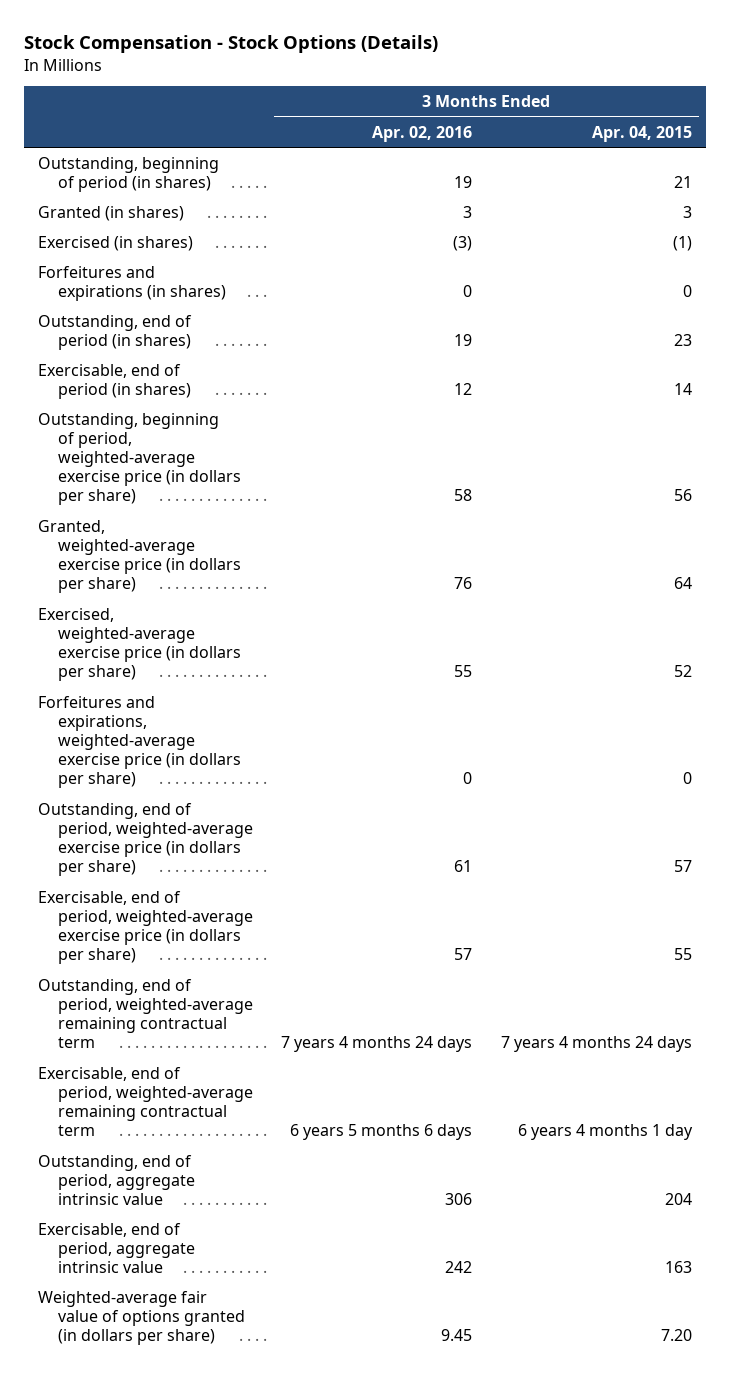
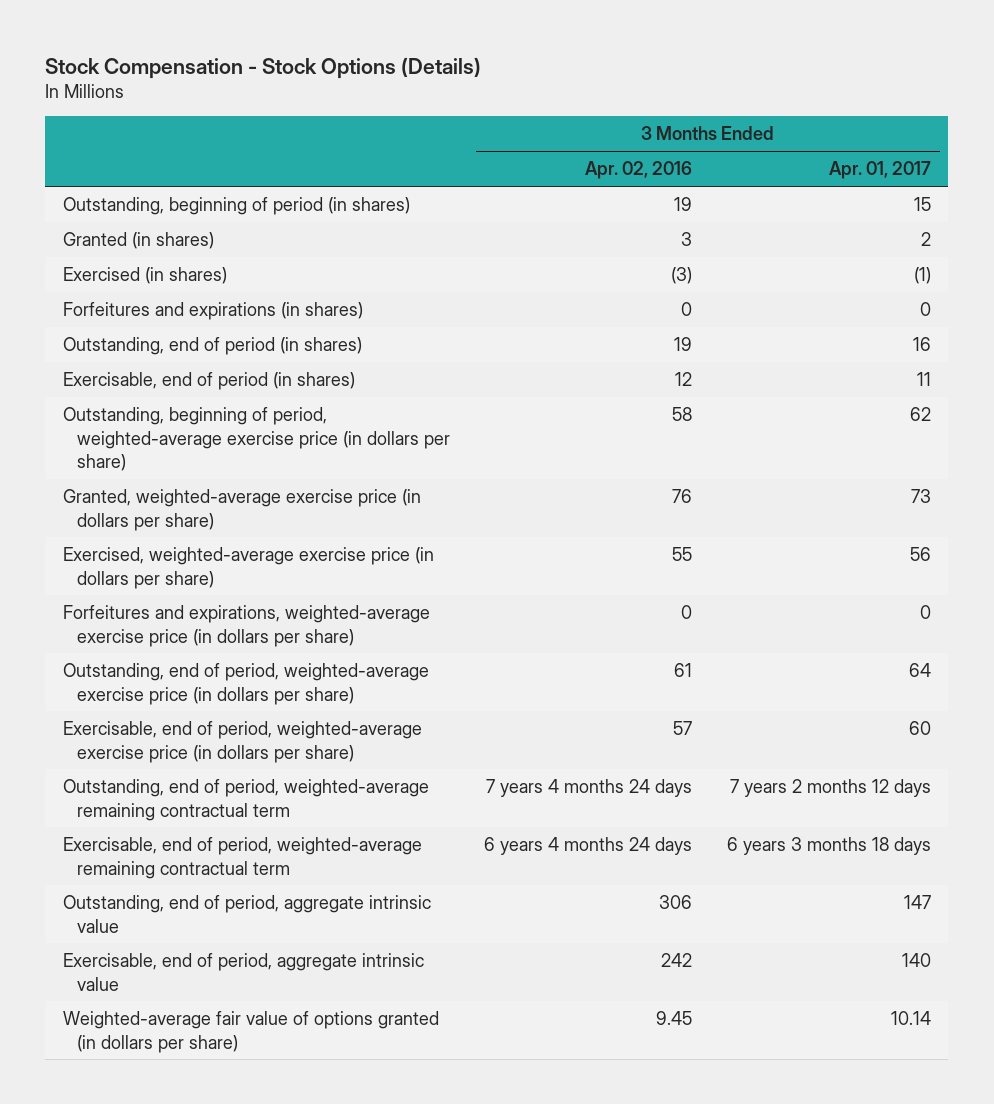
- | 3 Months Ended Apr. 02, 2016 | 3 Months Ended Apr. 04, 2015
+ | 3 Months Ended Apr. 02, 2016 | 3 Months Ended Apr. 01, 2017
- Exercisable, end of period, weighted-average remaining contractual term | 6 years 5 months 6 days | 6 years 4 months 1 day
+ Exercisable, end of period, weighted-average remaining contractual term | 6 years 4 months 24 days | 6 years 3 months 18 days

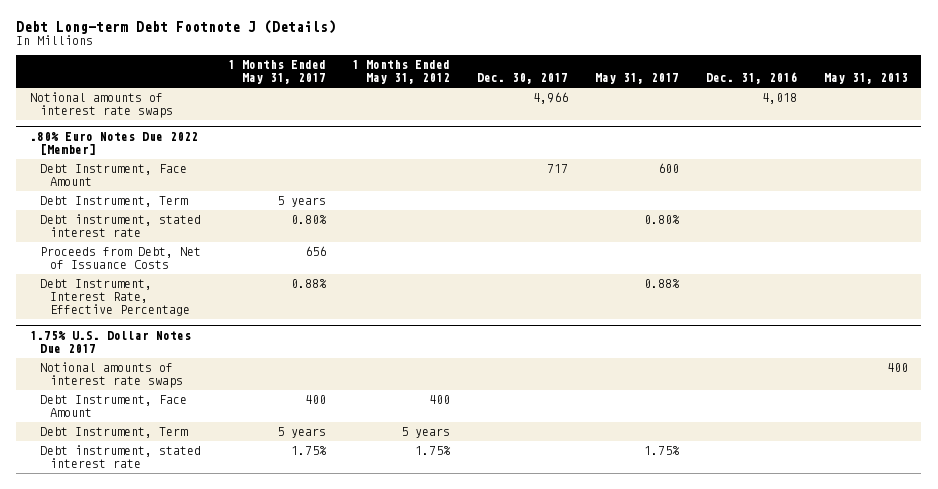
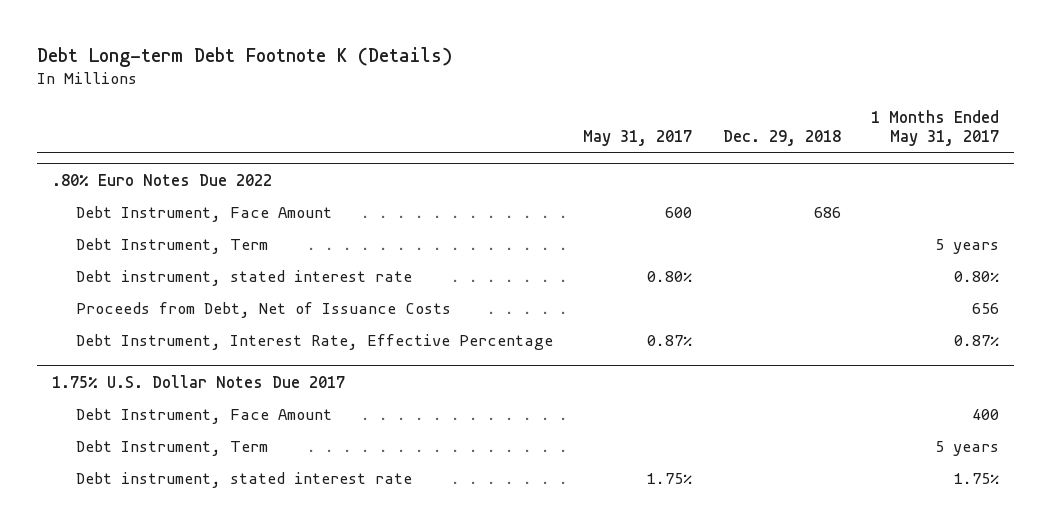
- Debt Long-term Debt Footnote J (Details)
+ Debt Long-term Debt Footnote K (Details)
- | 1 Months Ended May 31, 2017 | 1 Months Ended May 31, 2012 | Dec. 30, 2017 | May 31, 2017 | Dec. 31, 2016 | May 31, 2013
+ | May 31, 2017 | Dec. 29, 2018 | 1 Months Ended May 31, 2017
- Notional amounts of interest rate swaps | | | 4,966 | | 4,018 |
- .80% Euro Notes Due 2022 [Member]
+ .80% Euro Notes Due 2022
- Debt Instrument, Interest Rate, Effective Percentage | 0.88% | | | 0.88% | |
+ Debt Instrument, Interest Rate, Effective Percentage | 0.87% | | 0.87%
@ 1.75% U.S. Dollar Notes Due 2017
- Notional amounts of interest rate swaps | | | | | | 400

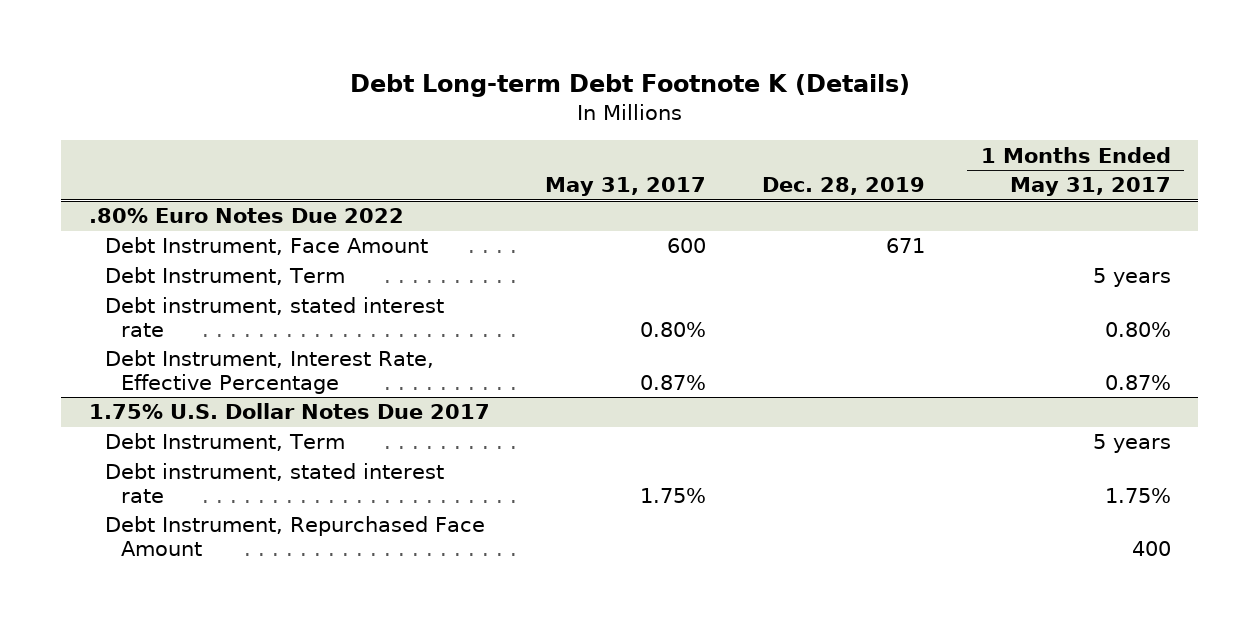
- | May 31, 2017 | Dec. 29, 2018 | 1 Months Ended May 31, 2017
+ | May 31, 2017 | Dec. 28, 2019 | 1 Months Ended May 31, 2017
@ .80% Euro Notes Due 2022
- Proceeds from Debt, Net of Issuance Costs | | | 656
@ 1.75% U.S. Dollar Notes Due 2017
- Debt Instrument, Face Amount | | | 400
+ Debt Instrument, Repurchased Face Amount | | | 400

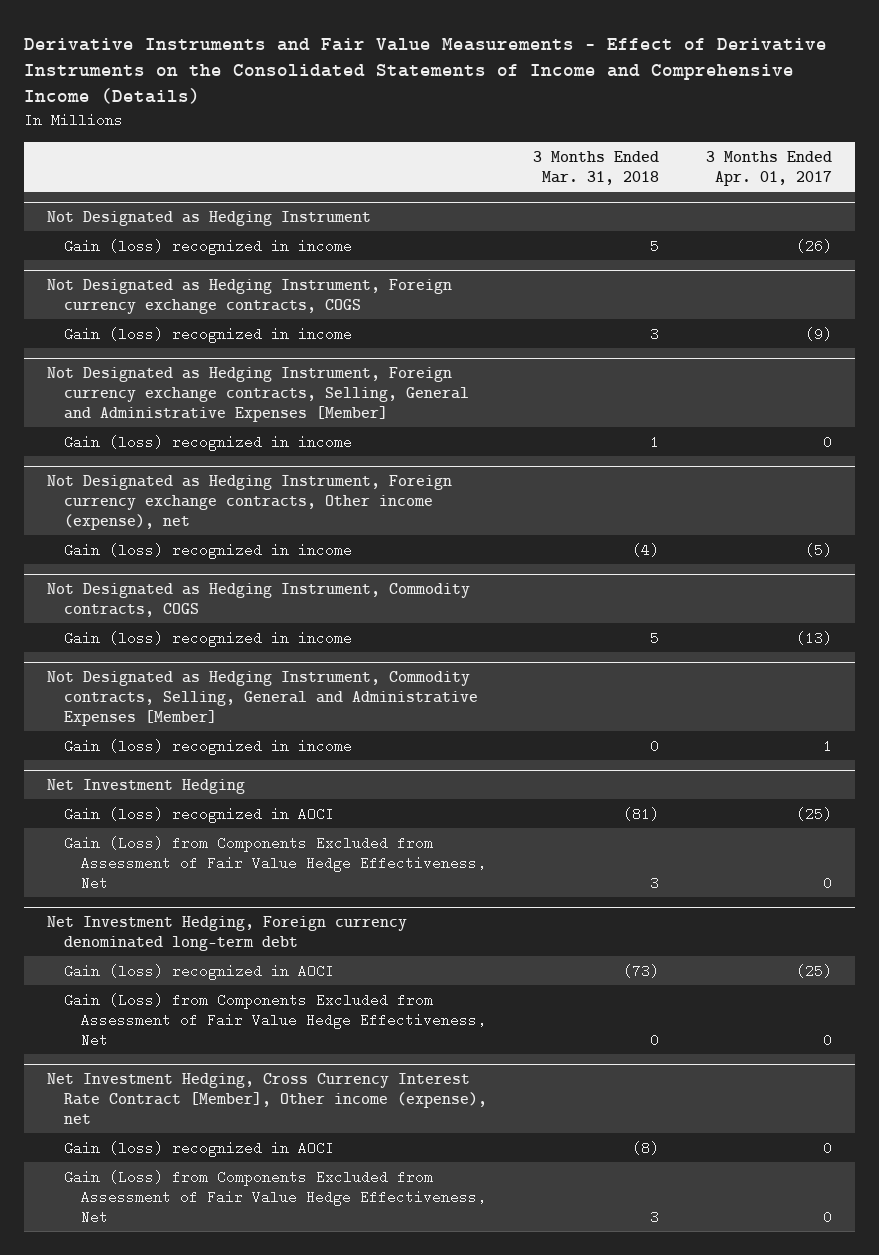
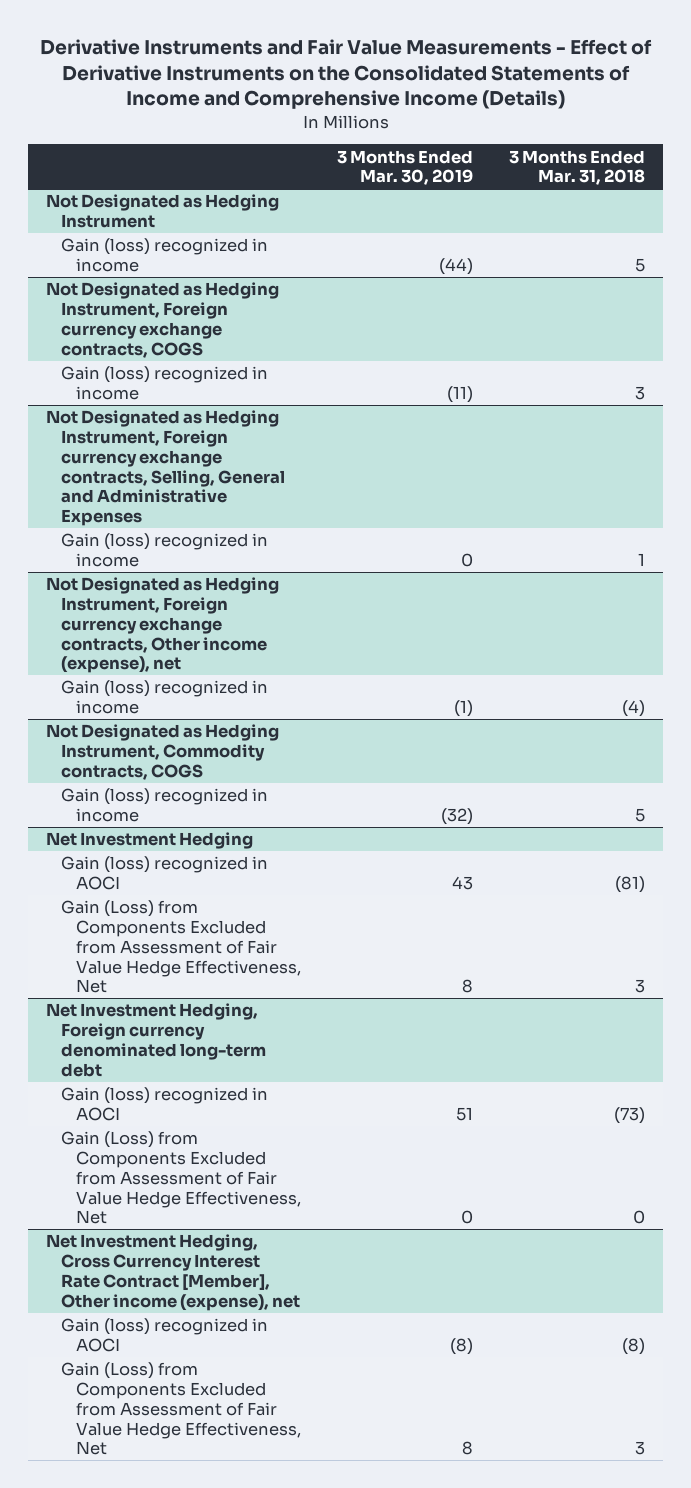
- | 3 Months Ended Mar. 31, 2018 | 3 Months Ended Apr. 01, 2017
+ | 3 Months Ended Mar. 30, 2019 | 3 Months Ended Mar. 31, 2018
- Not Designated as Hedging Instrument, Foreign currency exchange contracts, Selling, General and Administrative Expenses [Member]
+ Not Designated as Hedging Instrument, Foreign currency exchange contracts, Selling, General and Administrative Expenses
- Not Designated as Hedging Instrument, Commodity contracts, Selling, General and Administrative Expenses [Member]
- Gain (loss) recognized in income | 0 | 1

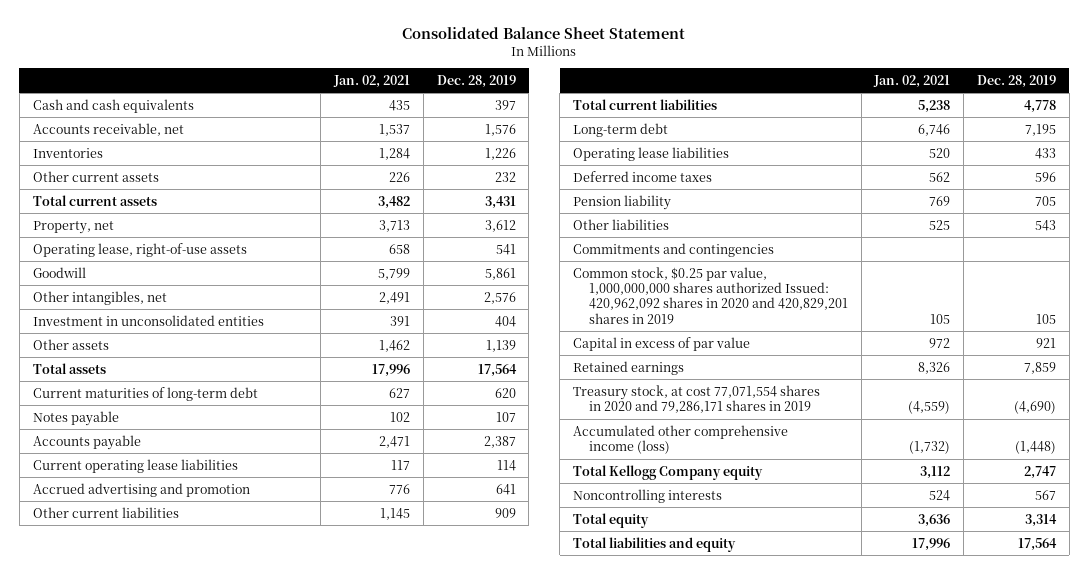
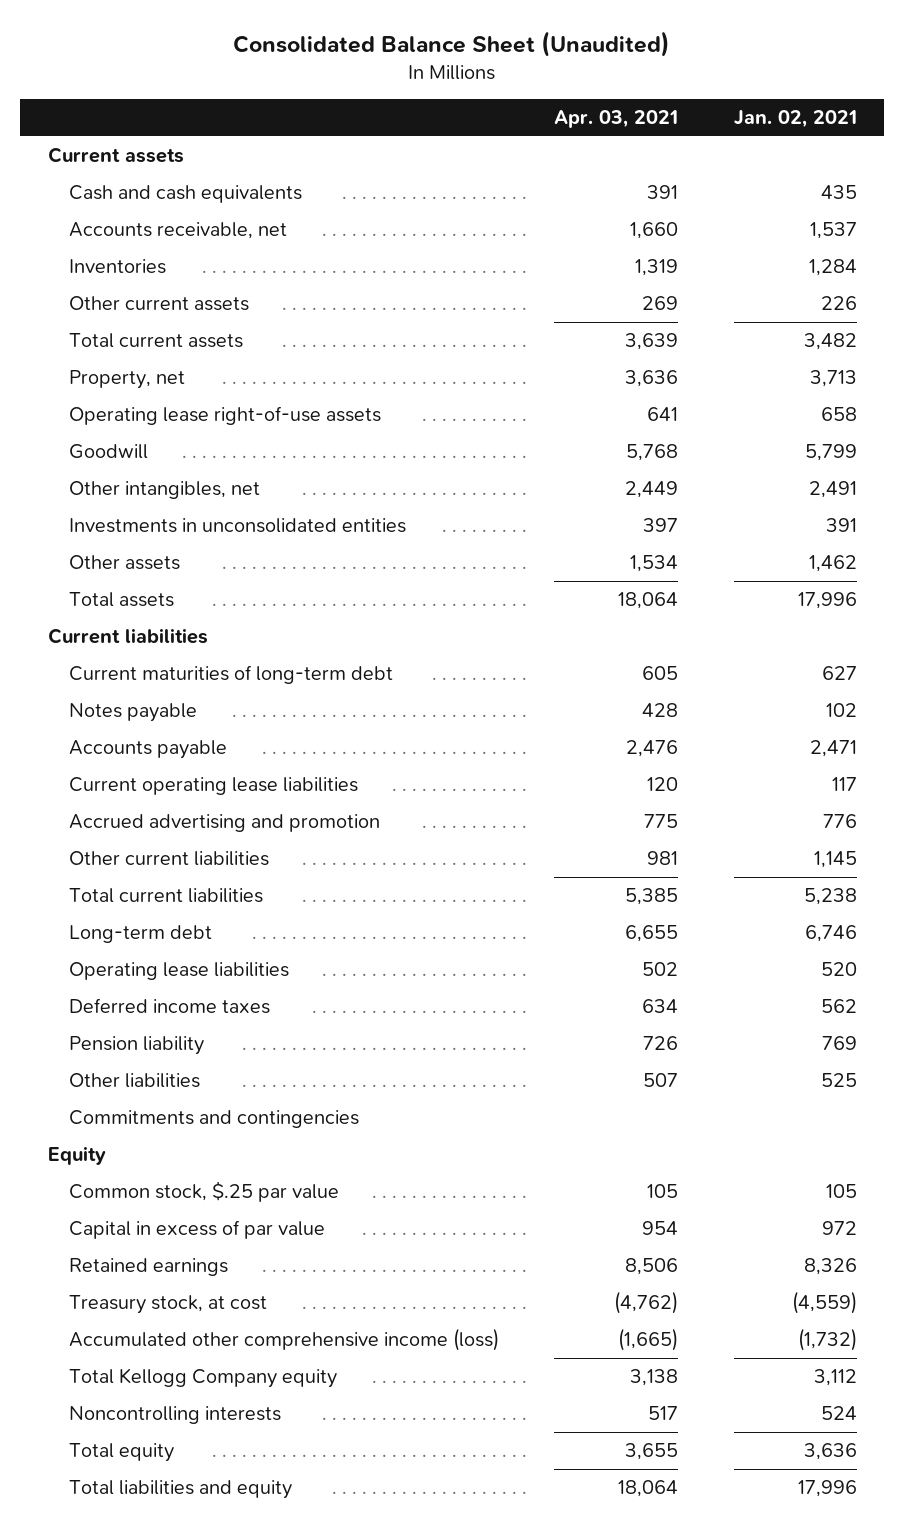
- Consolidated Balance Sheet Statement
+ Consolidated Balance Sheet (Unaudited)
- | Jan. 02, 2021 | Dec. 28, 2019
+ | Apr. 03, 2021 | Jan. 02, 2021
+ Current assets
- Operating lease, right-of-use assets | 658 | 541
+ Operating lease right-of-use assets | 641 | 658
- Investment in unconsolidated entities | 391 | 404
+ Investments in unconsolidated entities | 397 | 391
+ Current liabilities
- Common stock, $0.25 par value, 1,000,000,000 shares authorized Issued: 420,962,092 shares in 2020 and 420,829,201 shares in 2019 | 105 | 105
+ Equity
+ Common stock, $.25 par value | 105 | 105
- Treasury stock, at cost 77,071,554 shares in 2020 and 79,286,171 shares in 2019 | (4,559) | (4,690)
+ Treasury stock, at cost | (4,762) | (4,559)

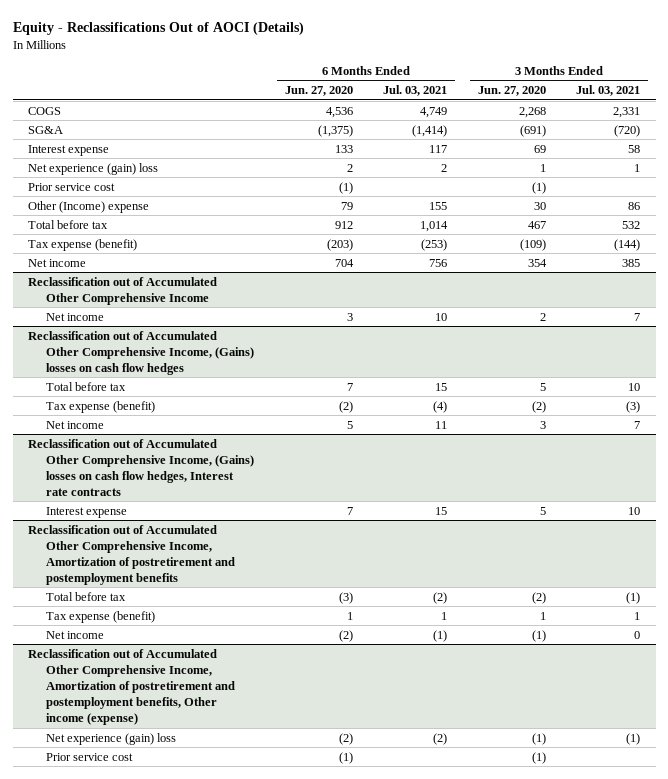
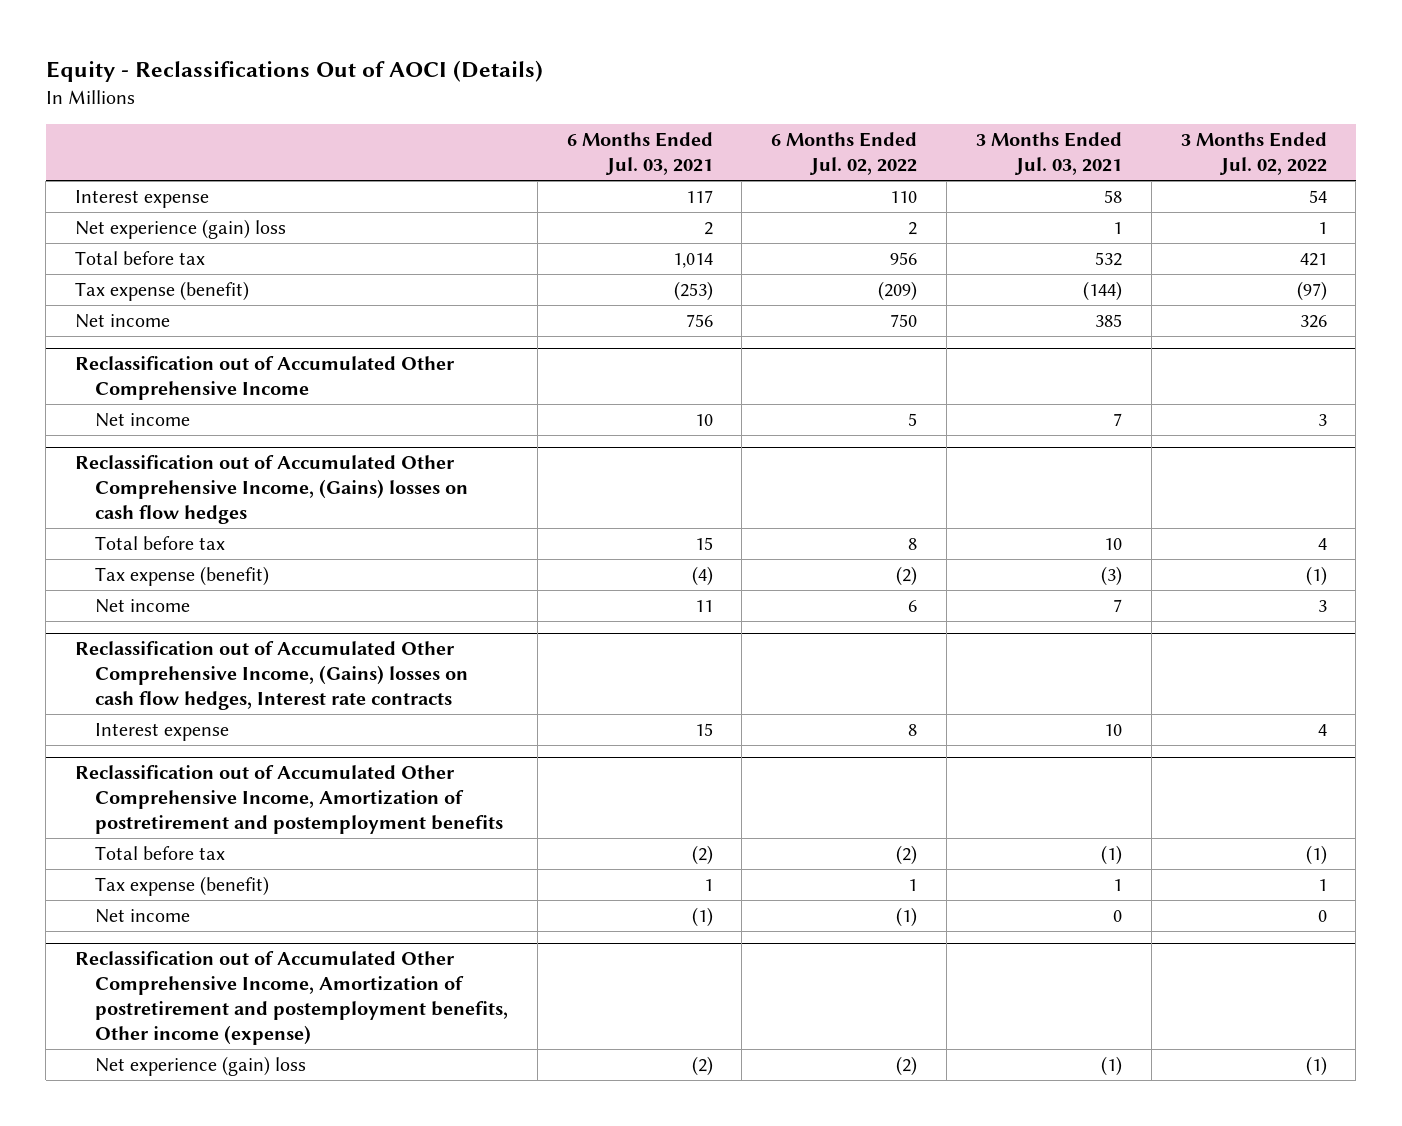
- | 6 Months Ended Jun. 27, 2020 | 6 Months Ended Jul. 03, 2021 | 3 Months Ended Jun. 27, 2020 | 3 Months Ended Jul. 03, 2021
+ | 6 Months Ended Jul. 03, 2021 | 6 Months Ended Jul. 02, 2022 | 3 Months Ended Jul. 03, 2021 | 3 Months Ended Jul. 02, 2022
- COGS | 4,536 | 4,749 | 2,268 | 2,331
- SG&A | (1,375) | (1,414) | (691) | (720)
- Prior service cost | (1) | | (1) |
- Other (Income) expense | 79 | 155 | 30 | 86
@ Reclassification out of Accumulated Other Comprehensive Income, Amortization of postretirement and postemployment benefits, Other income (expense)
- Prior service cost | (1) | | (1) |

